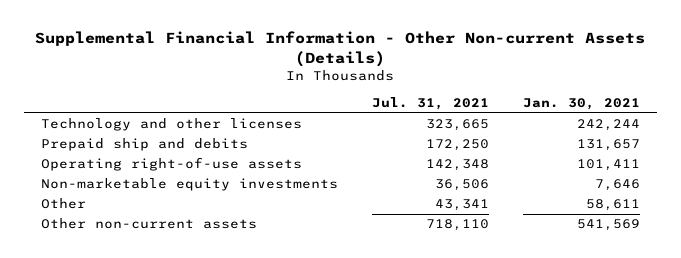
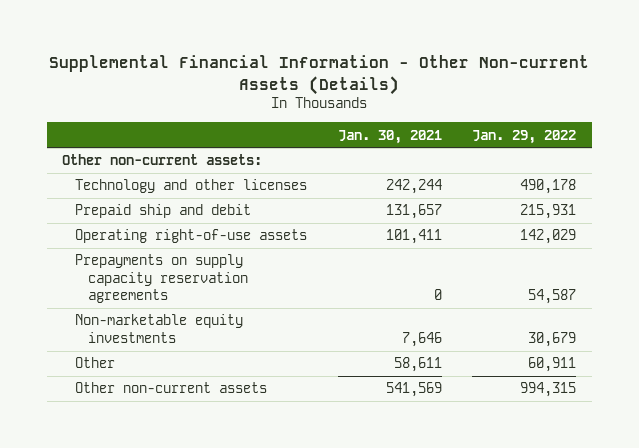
- | Jul. 31, 2021 | Jan. 30, 2021
+ | Jan. 30, 2021 | Jan. 29, 2022
+ Other non-current assets:
- Prepaid ship and debits | 172,250 | 131,657
+ Prepaid ship and debit | 131,657 | 215,931
+ Prepayments on supply capacity reservation agreements | 0 | 54,587

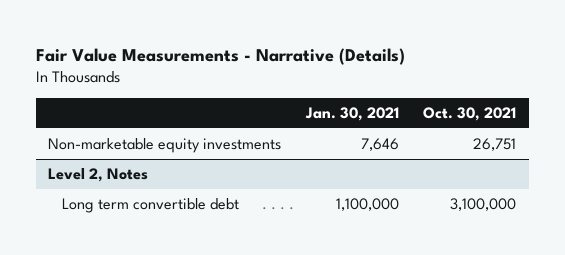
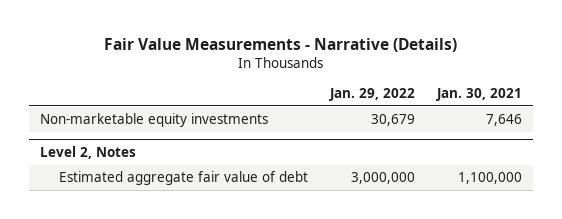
- | Jan. 30, 2021 | Oct. 30, 2021
+ | Jan. 29, 2022 | Jan. 30, 2021
@ Level 2, Notes
- Long term convertible debt | 1,100,000 | 3,100,000
+ Estimated aggregate fair value of debt | 3,000,000 | 1,100,000

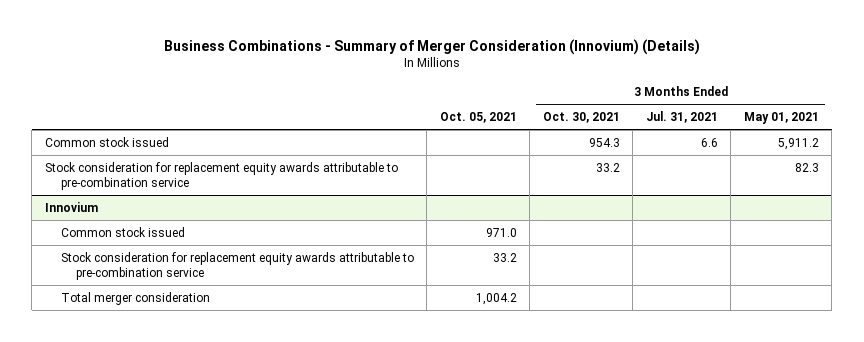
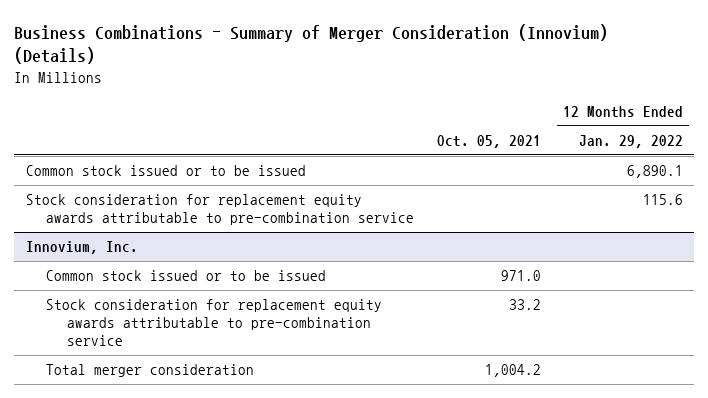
- | Oct. 05, 2021 | 3 Months Ended Oct. 30, 2021 | 3 Months Ended Jul. 31, 2021 | 3 Months Ended May 01, 2021
+ | Oct. 05, 2021 | 12 Months Ended Jan. 29, 2022
- Common stock issued | | 954.3 | 6.6 | 5,911.2
+ Common stock issued or to be issued | | 6,890.1
- Innovium
- Common stock issued | 971.0 | | |
+ Innovium, Inc.
+ Common stock issued or to be issued | 971.0 |

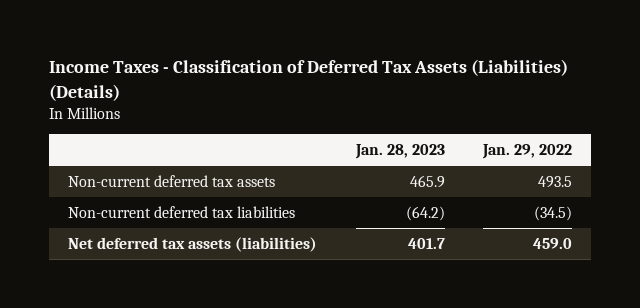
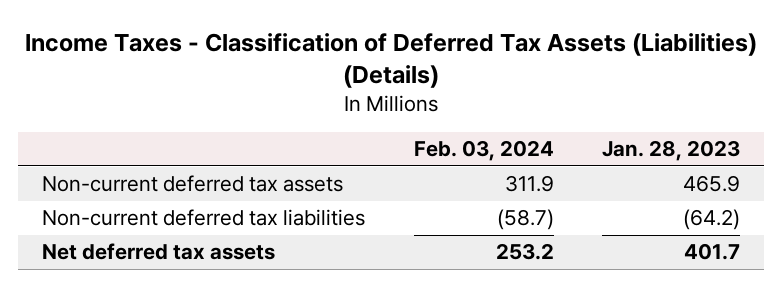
- | Jan. 28, 2023 | Jan. 29, 2022
+ | Feb. 03, 2024 | Jan. 28, 2023
- Net deferred tax assets (liabilities) | 401.7 | 459.0
+ Net deferred tax assets | 253.2 | 401.7

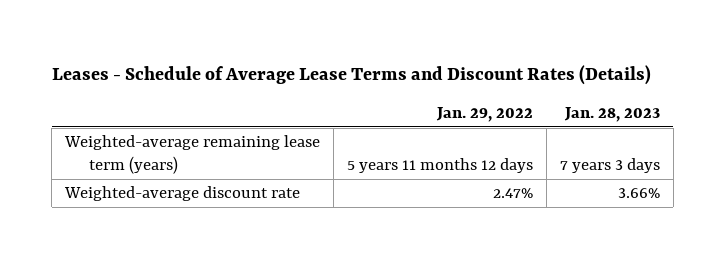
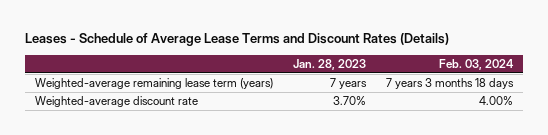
- | Jan. 29, 2022 | Jan. 28, 2023
+ | Jan. 28, 2023 | Feb. 03, 2024
- Weighted-average remaining lease term (years) | 5 years 11 months 12 days | 7 years 3 days
- Weighted-average discount rate | 2.47% | 3.66%
+ Weighted-average remaining lease term (years) | 7 years | 7 years 3 months 18 days
+ Weighted-average discount rate | 3.70% | 4.00%

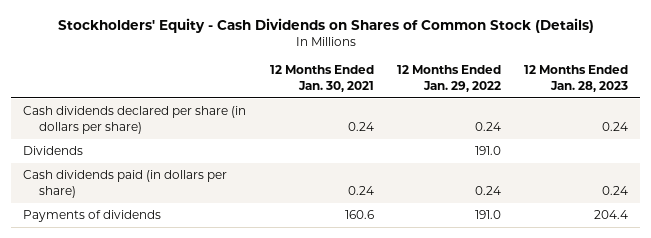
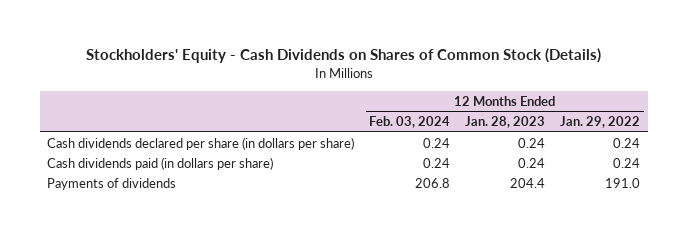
- | 12 Months Ended Jan. 30, 2021 | 12 Months Ended Jan. 29, 2022 | 12 Months Ended Jan. 28, 2023
+ | 12 Months Ended Feb. 03, 2024 | 12 Months Ended Jan. 28, 2023 | 12 Months Ended Jan. 29, 2022
- Dividends | | 191.0 |

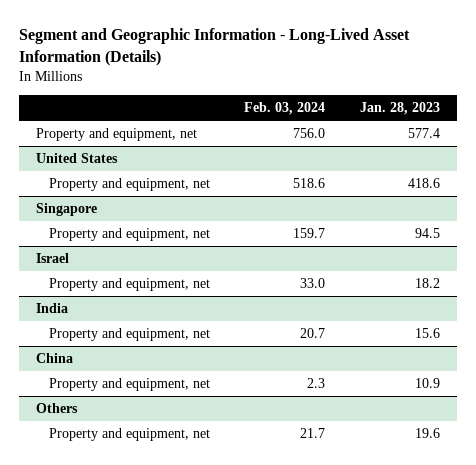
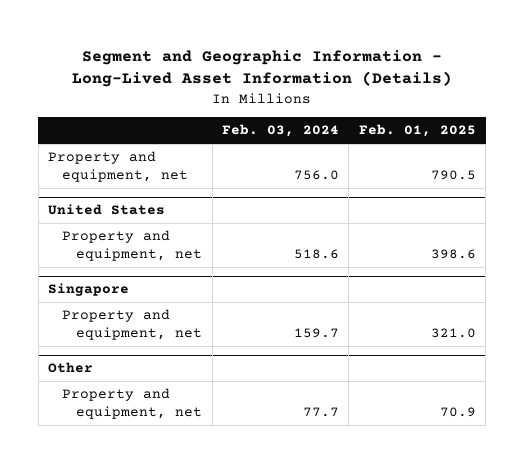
- | Feb. 03, 2024 | Jan. 28, 2023
+ | Feb. 03, 2024 | Feb. 01, 2025
- Israel
- Property and equipment, net | 33.0 | 18.2
- India
- Property and equipment, net | 20.7 | 15.6
- China
- Property and equipment, net | 2.3 | 10.9
- Others
- Property and equipment, net | 21.7 | 19.6
+ Other
+ Property and equipment, net | 77.7 | 70.9

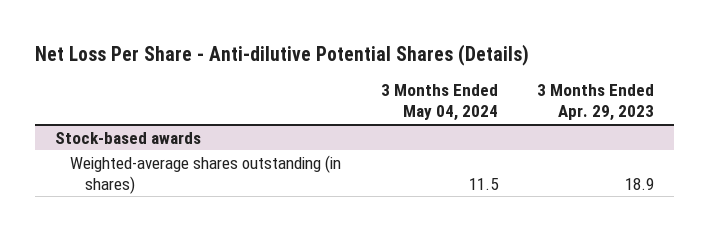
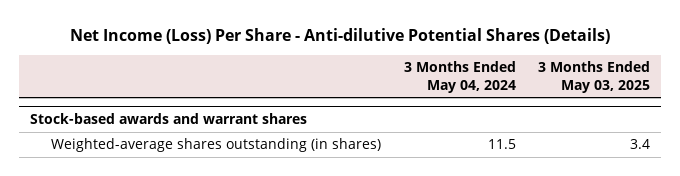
- Net Loss Per Share - Anti-dilutive Potential Shares (Details)
+ Net Income (Loss) Per Share - Anti-dilutive Potential Shares (Details)
- | 3 Months Ended May 04, 2024 | 3 Months Ended Apr. 29, 2023
+ | 3 Months Ended May 04, 2024 | 3 Months Ended May 03, 2025
- Stock-based awards
+ Stock-based awards and warrant shares

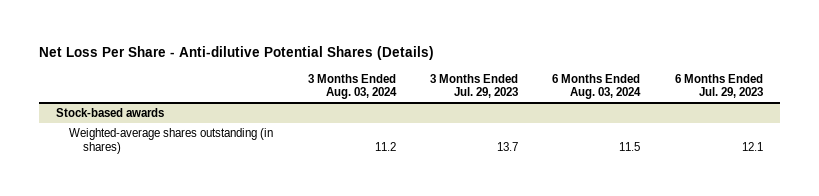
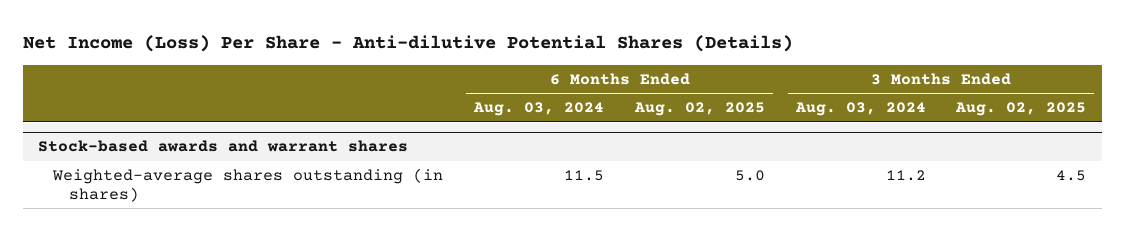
- Net Loss Per Share - Anti-dilutive Potential Shares (Details)
+ Net Income (Loss) Per Share - Anti-dilutive Potential Shares (Details)
- | 3 Months Ended Aug. 03, 2024 | 3 Months Ended Jul. 29, 2023 | 6 Months Ended Aug. 03, 2024 | 6 Months Ended Jul. 29, 2023
+ | 6 Months Ended Aug. 03, 2024 | 6 Months Ended Aug. 02, 2025 | 3 Months Ended Aug. 03, 2024 | 3 Months Ended Aug. 02, 2025
- Stock-based awards
+ Stock-based awards and warrant shares

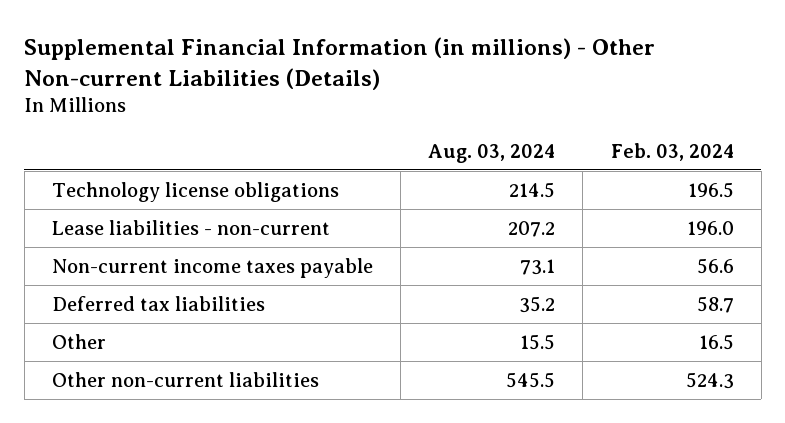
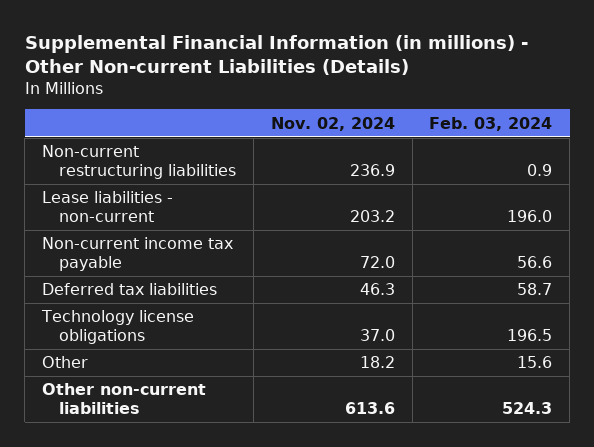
- | Aug. 03, 2024 | Feb. 03, 2024
+ | Nov. 02, 2024 | Feb. 03, 2024
+ Non-current restructuring liabilities | 236.9 | 0.9
- Non-current income taxes payable | 73.1 | 56.6
+ Non-current income tax payable | 72.0 | 56.6
- Other | 15.5 | 16.5
moved down: Technology license obligations | 37.0 | 196.5
+ Other | 18.2 | 15.6

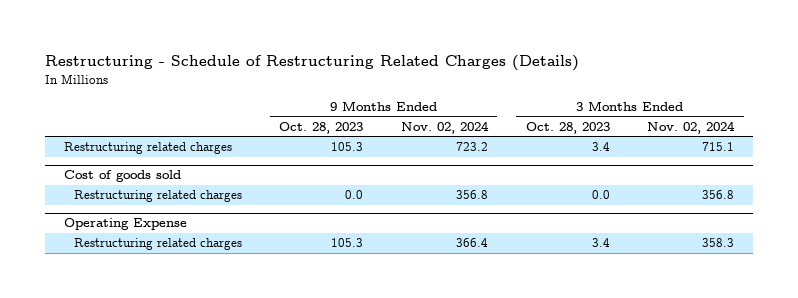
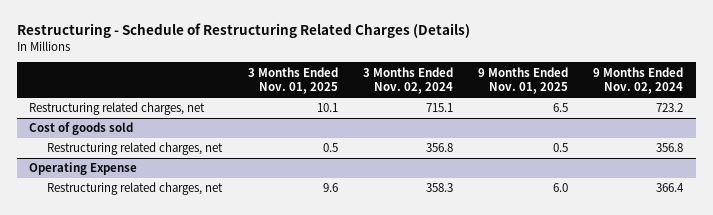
- | 9 Months Ended Oct. 28, 2023 | 9 Months Ended Nov. 02, 2024 | 3 Months Ended Oct. 28, 2023 | 3 Months Ended Nov. 02, 2024
+ | 3 Months Ended Nov. 01, 2025 | 3 Months Ended Nov. 02, 2024 | 9 Months Ended Nov. 01, 2025 | 9 Months Ended Nov. 02, 2024
- Restructuring related charges | 105.3 | 723.2 | 3.4 | 715.1
+ Restructuring related charges, net | 10.1 | 715.1 | 6.5 | 723.2
@ Cost of goods sold
- Restructuring related charges | 0.0 | 356.8 | 0.0 | 356.8
+ Restructuring related charges, net | 0.5 | 356.8 | 0.5 | 356.8
@ Operating Expense
- Restructuring related charges | 105.3 | 366.4 | 3.4 | 358.3
+ Restructuring related charges, net | 9.6 | 358.3 | 6.0 | 366.4

